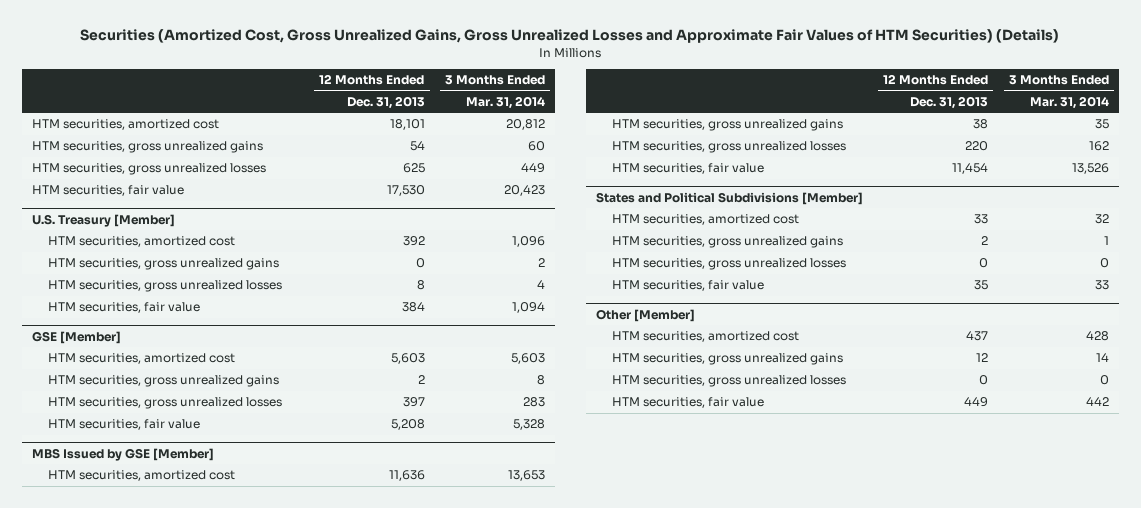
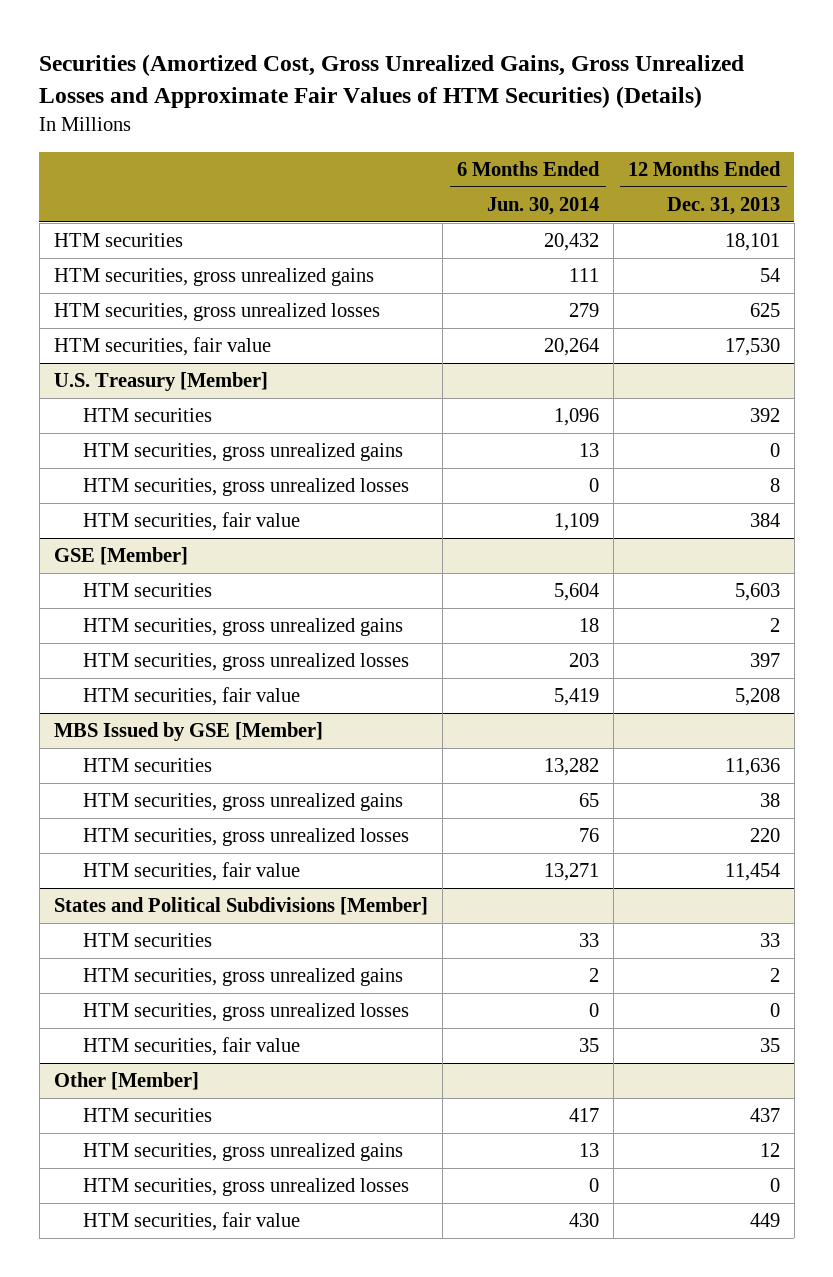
- | 12 Months Ended Dec. 31, 2013 | 3 Months Ended Mar. 31, 2014
+ | 6 Months Ended Jun. 30, 2014 | 12 Months Ended Dec. 31, 2013
- HTM securities, amortized cost | 18,101 | 20,812
+ HTM securities | 20,432 | 18,101
@ U.S. Treasury [Member]
- HTM securities, amortized cost | 392 | 1,096
+ HTM securities | 1,096 | 392
@ GSE [Member]
- HTM securities, amortized cost | 5,603 | 5,603
+ HTM securities | 5,604 | 5,603
@ MBS Issued by GSE [Member]
- HTM securities, amortized cost | 11,636 | 13,653
+ HTM securities | 13,282 | 11,636
@ States and Political Subdivisions [Member]
- HTM securities, amortized cost | 33 | 32
+ HTM securities | 33 | 33
@ Other [Member]
- HTM securities, amortized cost | 437 | 428
+ HTM securities | 417 | 437

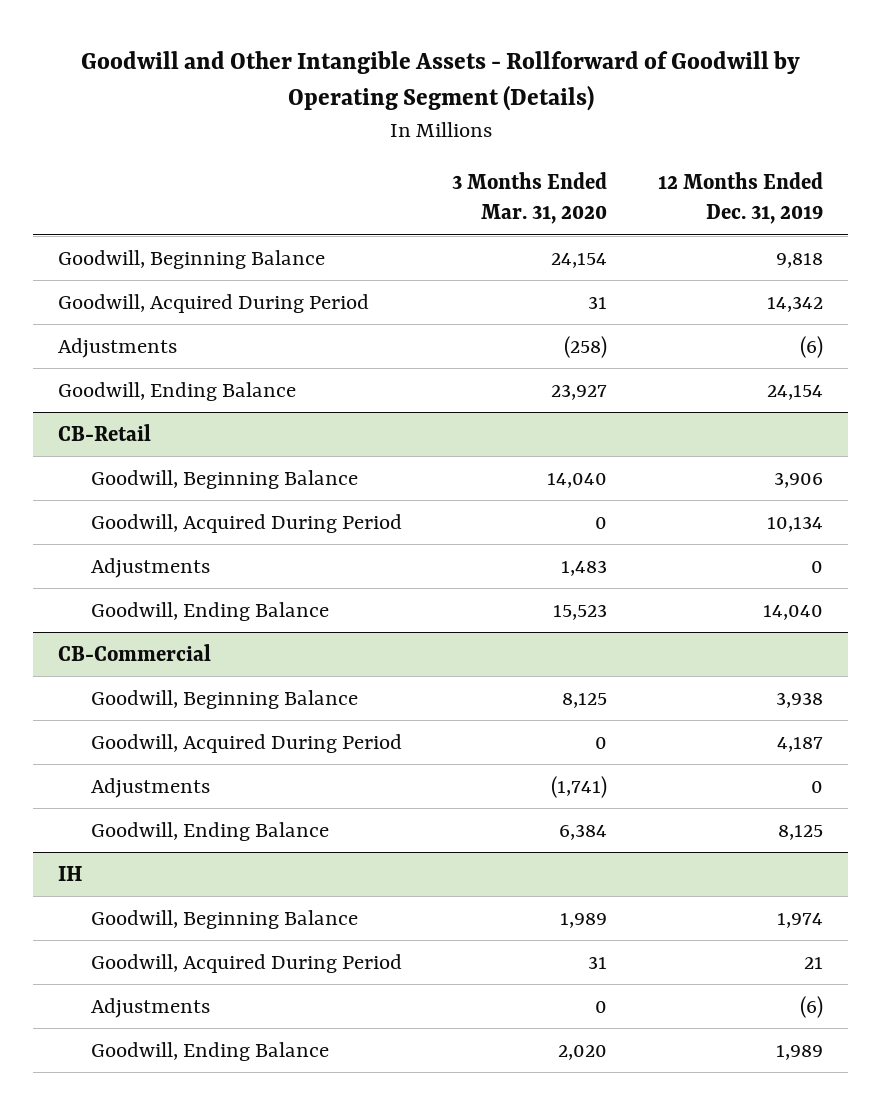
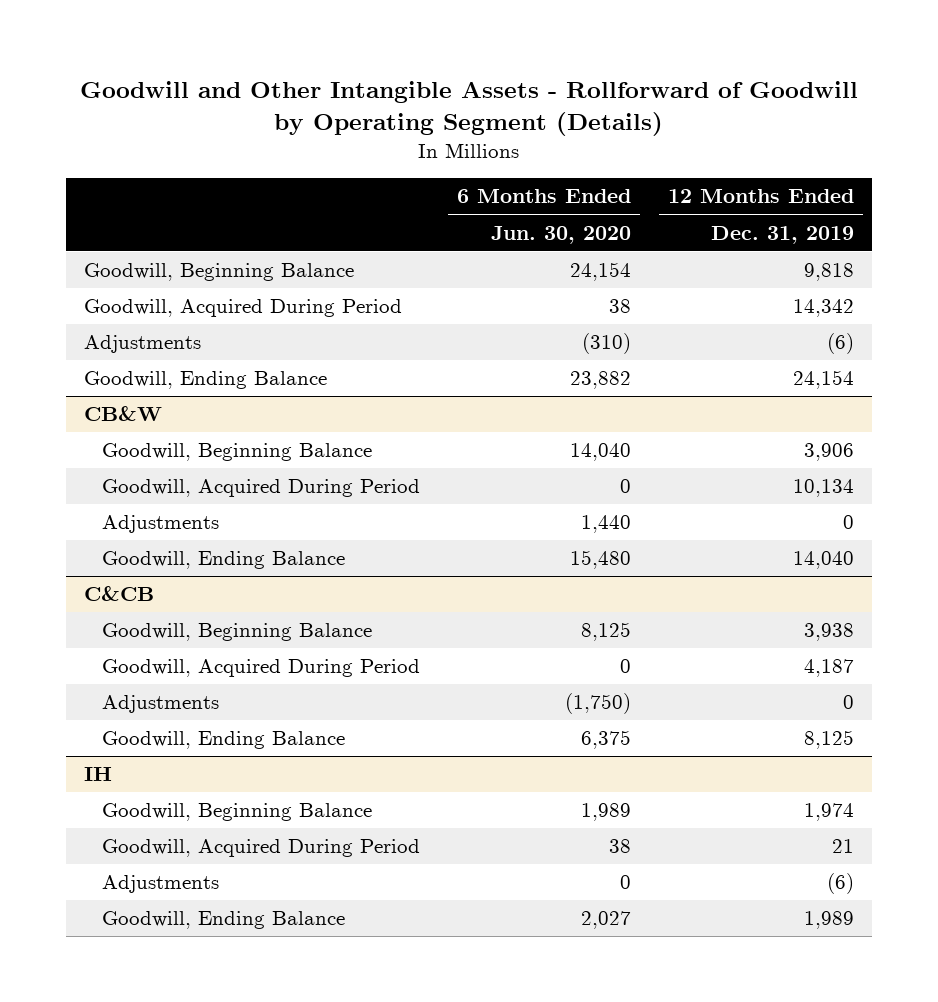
- | 3 Months Ended Mar. 31, 2020 | 12 Months Ended Dec. 31, 2019
+ | 6 Months Ended Jun. 30, 2020 | 12 Months Ended Dec. 31, 2019
- CB-Retail
+ CB&W
- CB-Commercial
+ C&CB

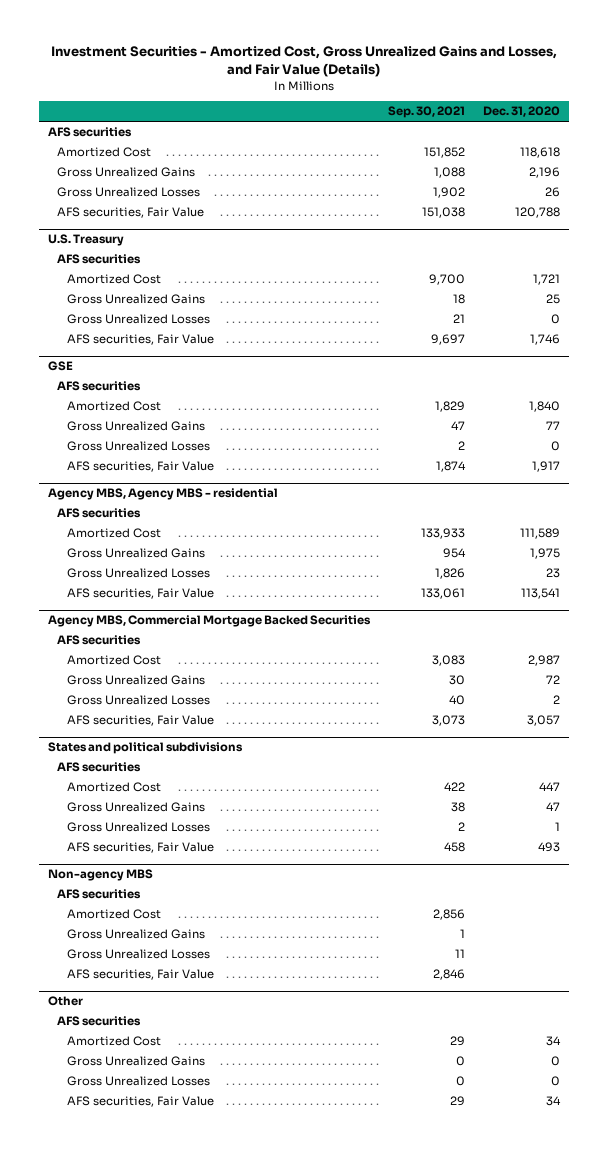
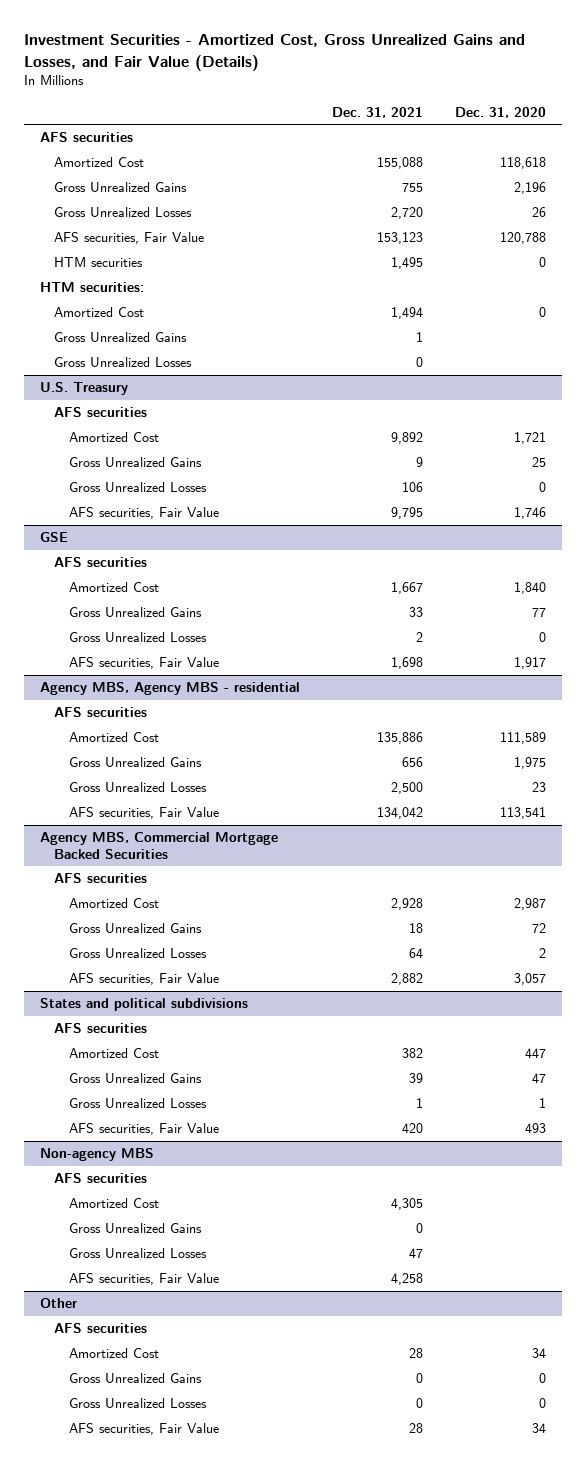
- | Sep. 30, 2021 | Dec. 31, 2020
+ | Dec. 31, 2021 | Dec. 31, 2020
+ HTM securities | 1,495 | 0
+ HTM securities:
+ Amortized Cost | 1,494 | 0
+ Gross Unrealized Gains | 1 |
+ Gross Unrealized Losses | 0 |

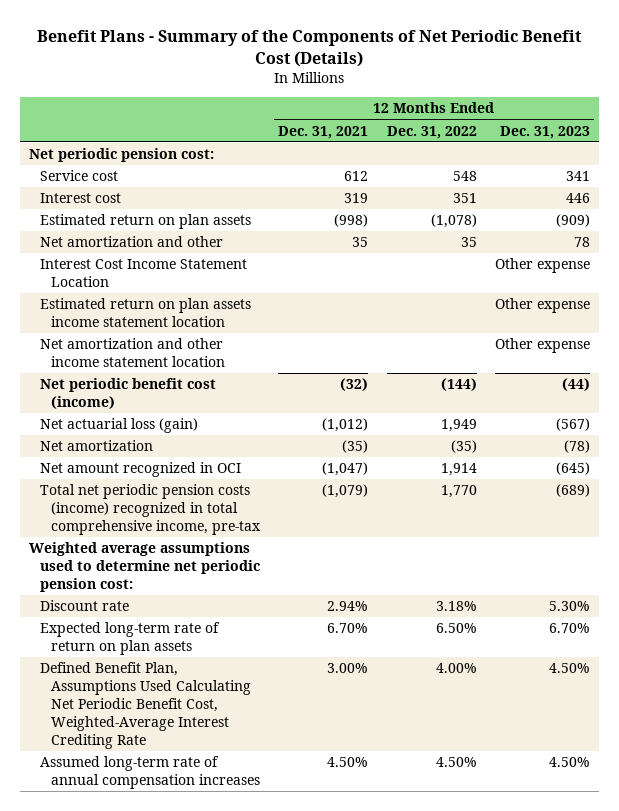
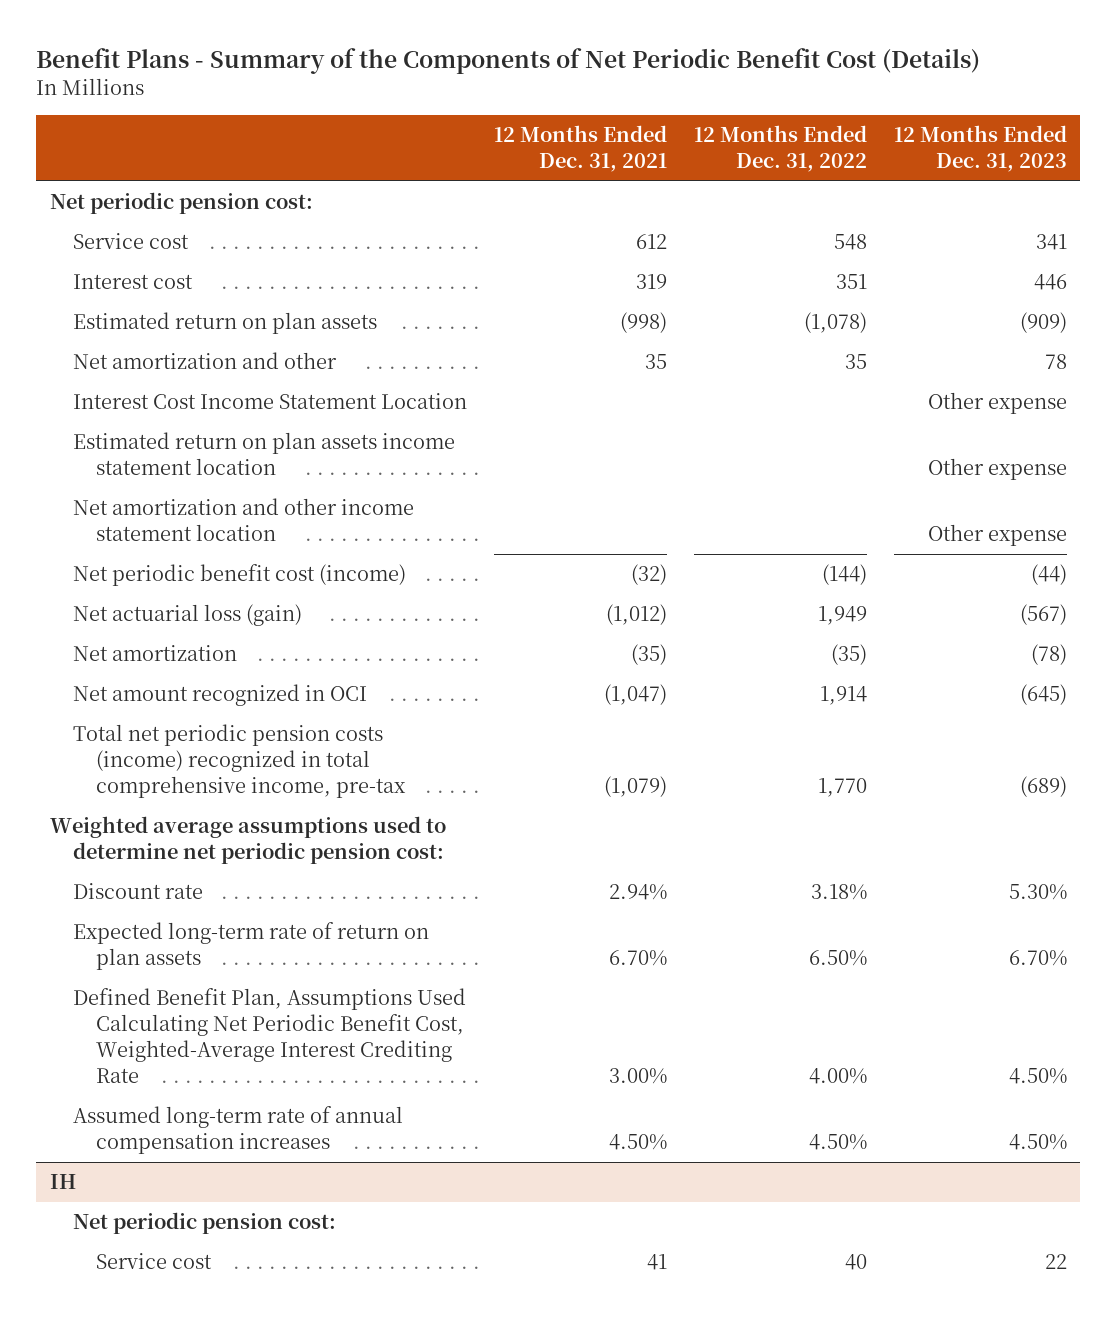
+ IH
+ Net periodic pension cost:
+ Service cost | 41 | 40 | 22

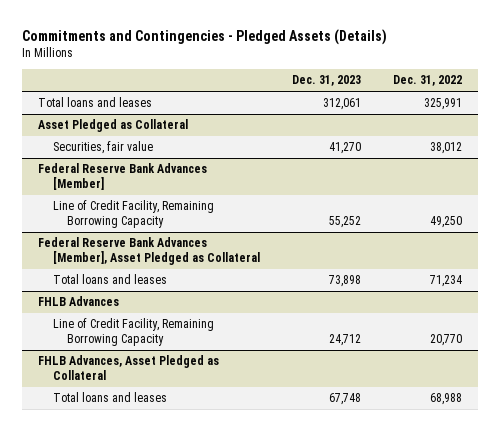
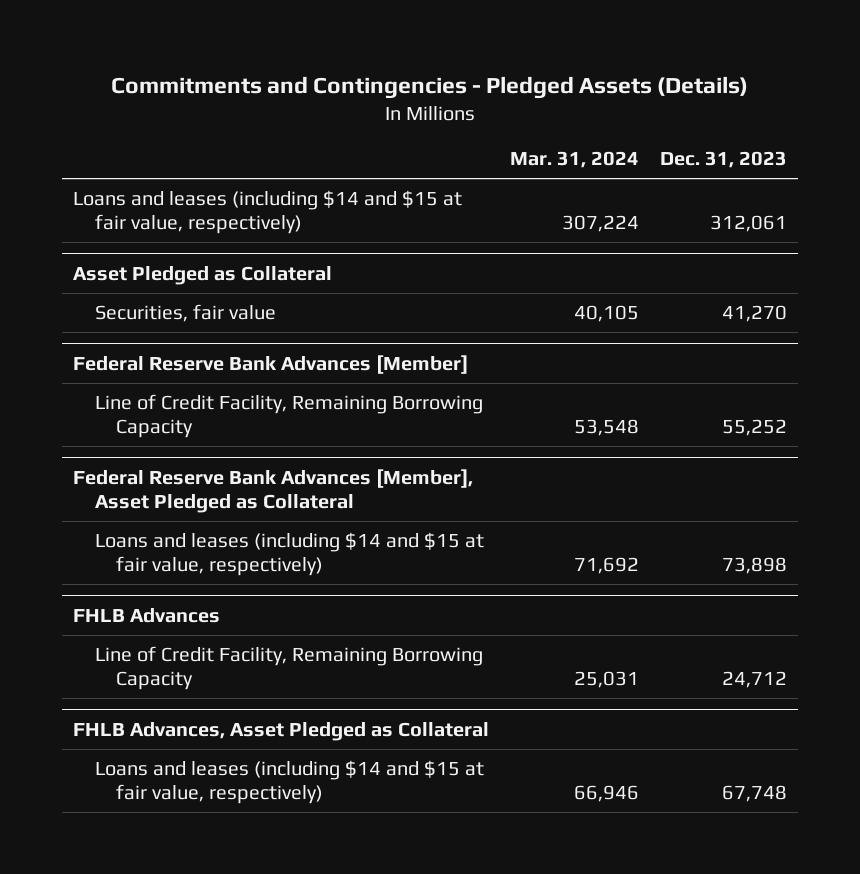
- | Dec. 31, 2023 | Dec. 31, 2022
+ | Mar. 31, 2024 | Dec. 31, 2023
- Total loans and leases | 312,061 | 325,991
+ Loans and leases (including $14 and $15 at fair value, respectively) | 307,224 | 312,061
@ Federal Reserve Bank Advances [Member], Asset Pledged as Collateral
- Total loans and leases | 73,898 | 71,234
+ Loans and leases (including $14 and $15 at fair value, respectively) | 71,692 | 73,898
@ FHLB Advances, Asset Pledged as Collateral
- Total loans and leases | 67,748 | 68,988
+ Loans and leases (including $14 and $15 at fair value, respectively) | 66,946 | 67,748

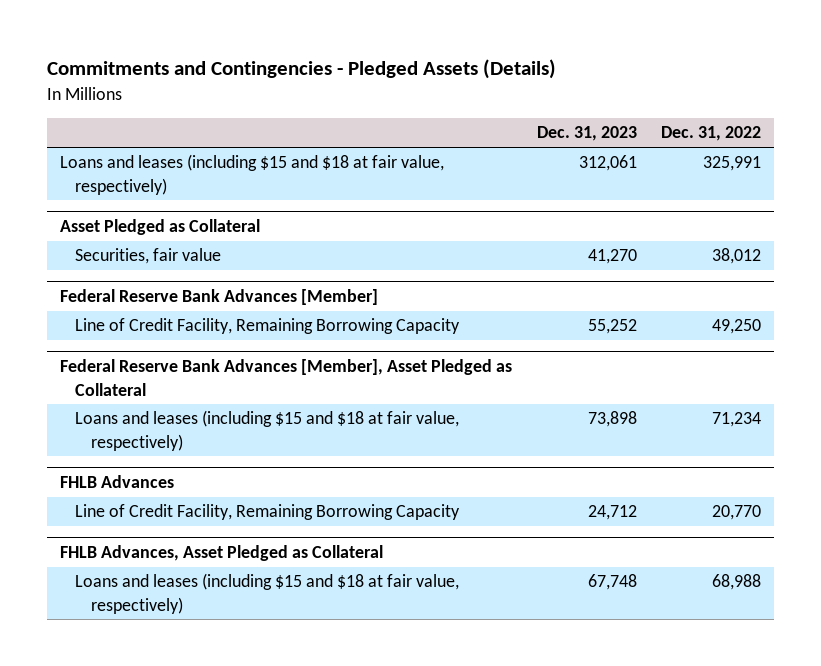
- | Mar. 31, 2024 | Dec. 31, 2023
+ | Dec. 31, 2023 | Dec. 31, 2022
- Loans and leases (including $14 and $15 at fair value, respectively) | 307,224 | 312,061
+ Loans and leases (including $15 and $18 at fair value, respectively) | 312,061 | 325,991
@ Federal Reserve Bank Advances [Member], Asset Pledged as Collateral
- Loans and leases (including $14 and $15 at fair value, respectively) | 71,692 | 73,898
+ Loans and leases (including $15 and $18 at fair value, respectively) | 73,898 | 71,234
@ FHLB Advances, Asset Pledged as Collateral
- Loans and leases (including $14 and $15 at fair value, respectively) | 66,946 | 67,748
+ Loans and leases (including $15 and $18 at fair value, respectively) | 67,748 | 68,988

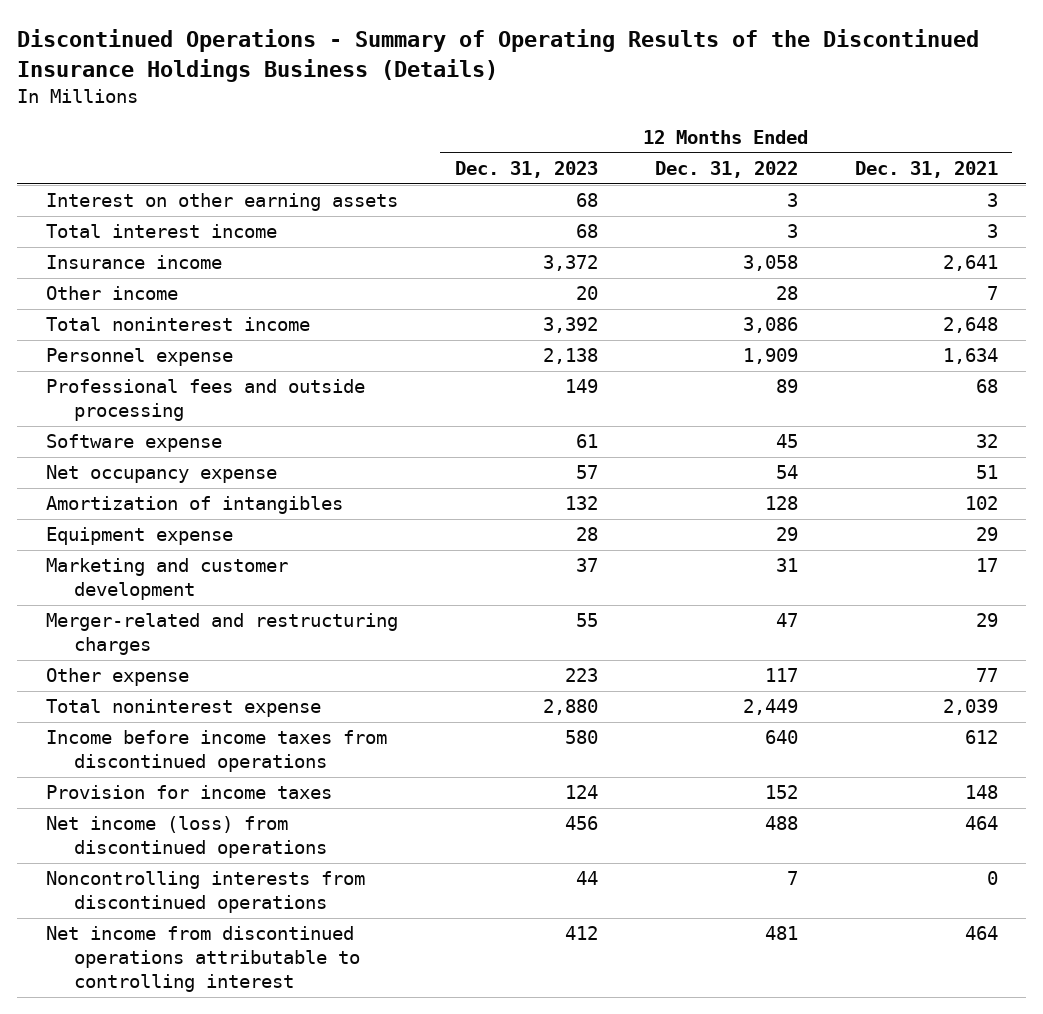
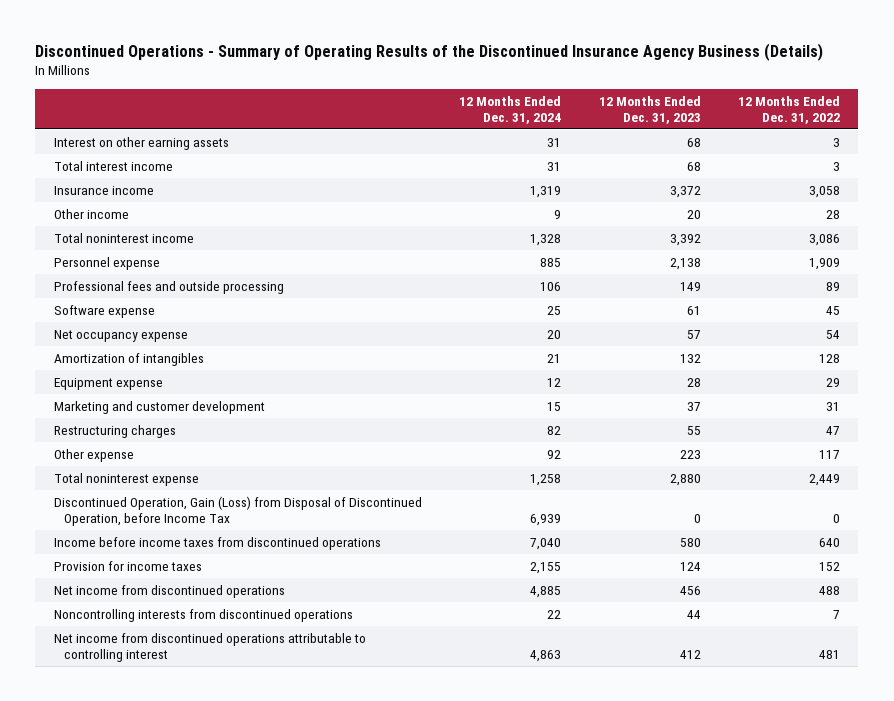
- Discontinued Operations - Summary of Operating Results of the Discontinued Insurance Holdings Business (Details)
+ Discontinued Operations - Summary of Operating Results of the Discontinued Insurance Agency Business (Details)
- | 12 Months Ended Dec. 31, 2023 | 12 Months Ended Dec. 31, 2022 | 12 Months Ended Dec. 31, 2021
+ | 12 Months Ended Dec. 31, 2024 | 12 Months Ended Dec. 31, 2023 | 12 Months Ended Dec. 31, 2022
- Merger-related and restructuring charges | 55 | 47 | 29
+ Restructuring charges | 82 | 55 | 47
+ Discontinued Operation, Gain (Loss) from Disposal of Discontinued Operation, before Income Tax | 6,939 | 0 | 0
- Net income (loss) from discontinued operations | 456 | 488 | 464
+ Net income from discontinued operations | 4,885 | 456 | 488

